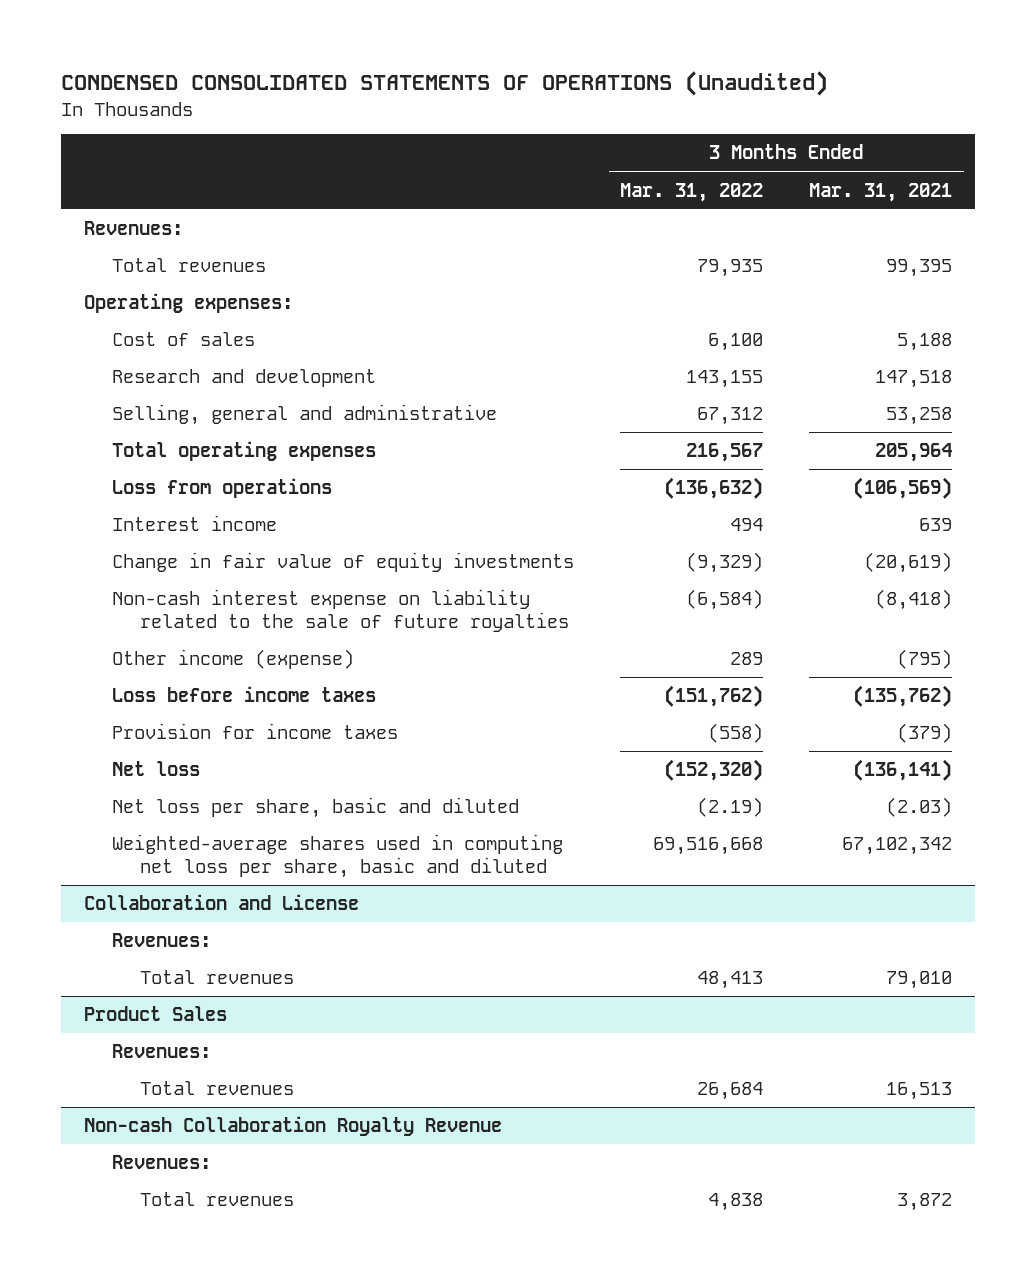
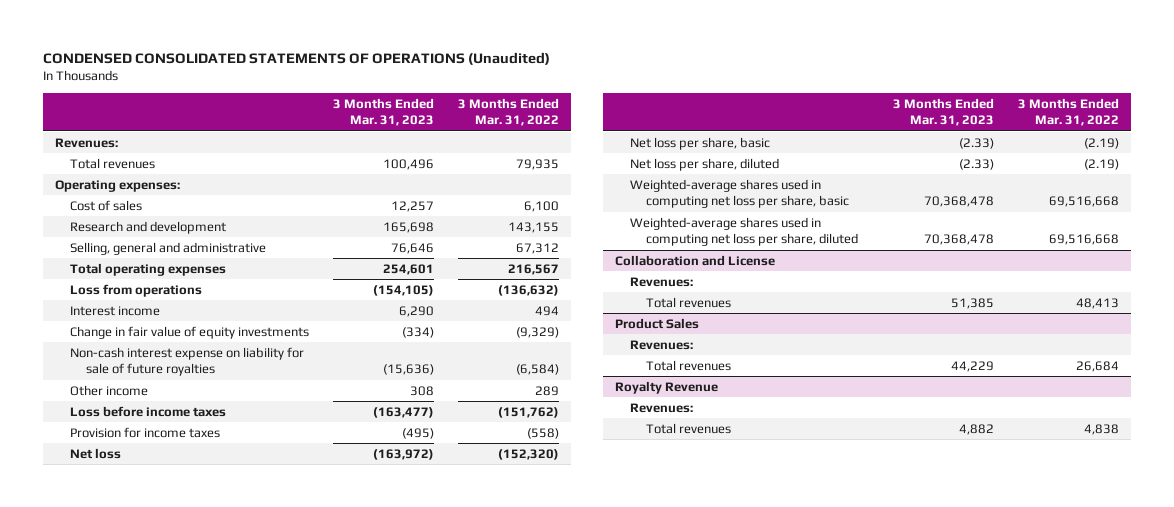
- | 3 Months Ended Mar. 31, 2022 | 3 Months Ended Mar. 31, 2021
+ | 3 Months Ended Mar. 31, 2023 | 3 Months Ended Mar. 31, 2022
- Non-cash interest expense on liability related to the sale of future royalties | (6,584) | (8,418)
- Other income (expense) | 289 | (795)
+ Non-cash interest expense on liability for sale of future royalties | (15,636) | (6,584)
+ Other income | 308 | 289
- Net loss per share, basic and diluted | (2.19) | (2.03)
- Weighted-average shares used in computing net loss per share, basic and diluted | 69,516,668 | 67,102,342
+ Net loss per share, basic | (2.33) | (2.19)
+ Net loss per share, diluted | (2.33) | (2.19)
+ Weighted-average shares used in computing net loss per share, basic | 70,368,478 | 69,516,668
+ Weighted-average shares used in computing net loss per share, diluted | 70,368,478 | 69,516,668
- Non-cash Collaboration Royalty Revenue
+ Royalty Revenue

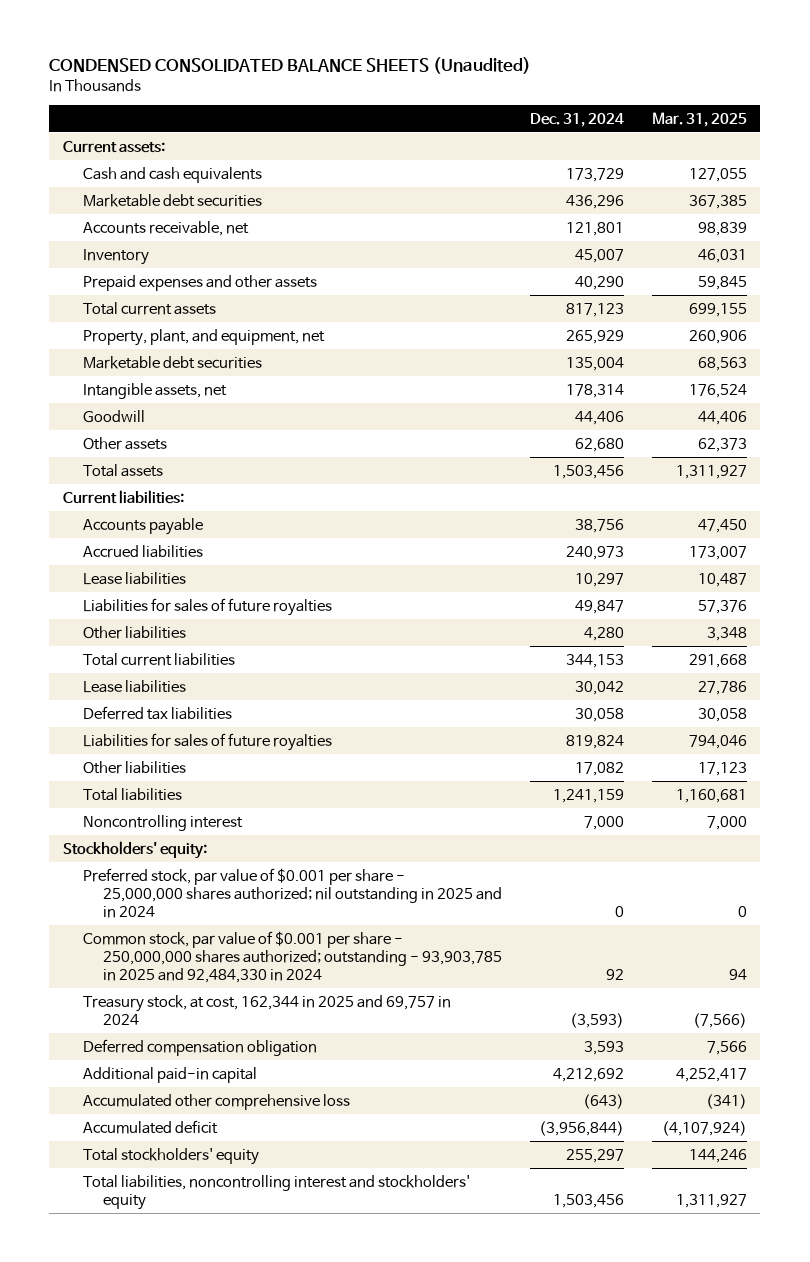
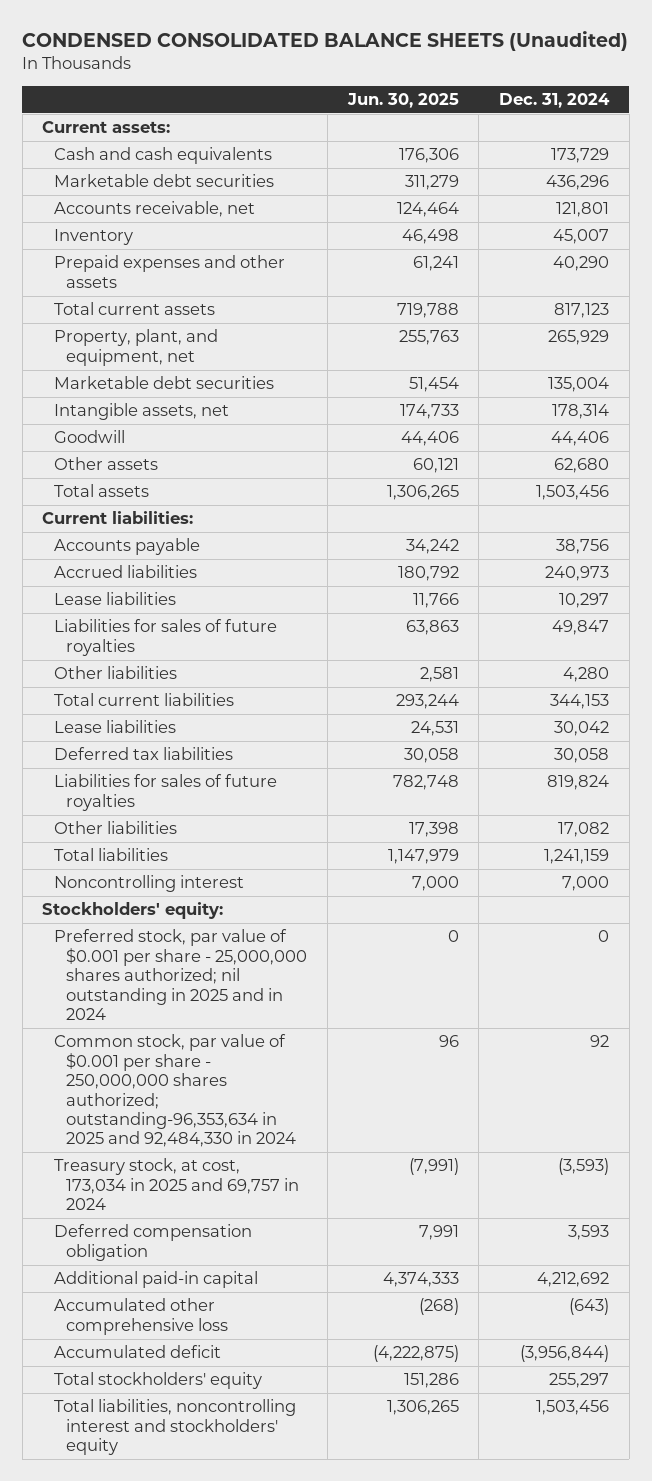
- | Dec. 31, 2024 | Mar. 31, 2025
+ | Jun. 30, 2025 | Dec. 31, 2024
- Common stock, par value of $0.001 per share - 250,000,000 shares authorized; outstanding - 93,903,785 in 2025 and 92,484,330 in 2024 | 92 | 94
- Treasury stock, at cost, 162,344 in 2025 and 69,757 in 2024 | (3,593) | (7,566)
+ Common stock, par value of $0.001 per share - 250,000,000 shares authorized; outstanding-96,353,634 in 2025 and 92,484,330 in 2024 | 96 | 92
+ Treasury stock, at cost, 173,034 in 2025 and 69,757 in 2024 | (7,991) | (3,593)

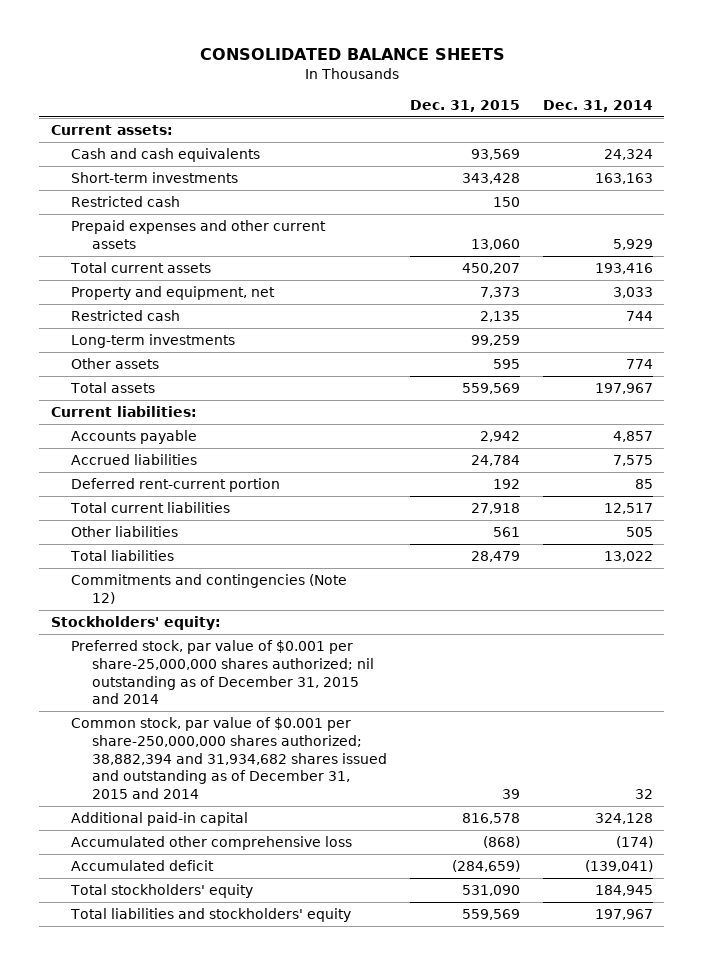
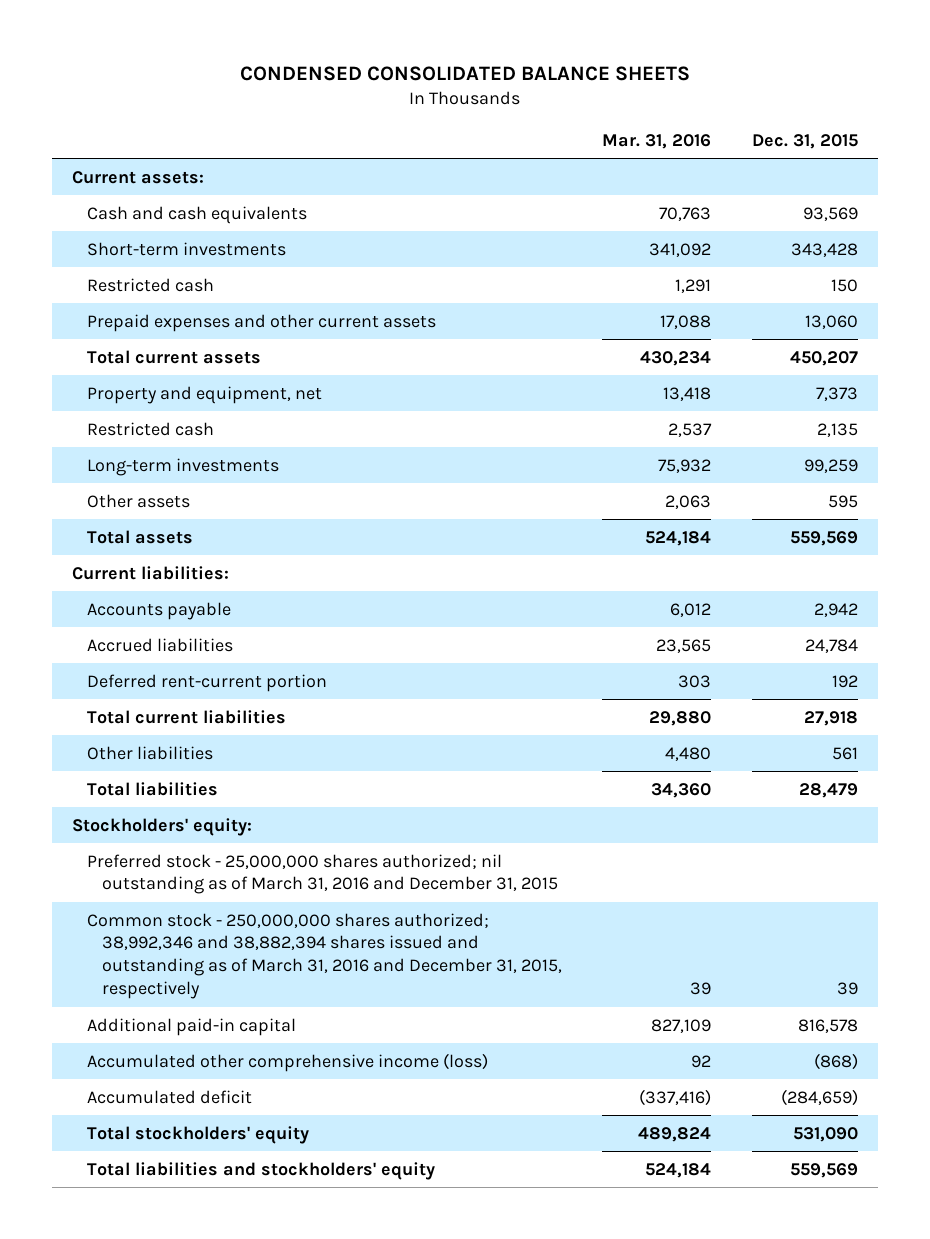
- CONSOLIDATED BALANCE SHEETS
+ CONDENSED CONSOLIDATED BALANCE SHEETS
- | Dec. 31, 2015 | Dec. 31, 2014
+ | Mar. 31, 2016 | Dec. 31, 2015
- Commitments and contingencies (Note 12)
- Preferred stock, par value of $0.001 per share-25,000,000 shares authorized; nil outstanding as of December 31, 2015 and 2014
- Common stock, par value of $0.001 per share-250,000,000 shares authorized; 38,882,394 and 31,934,682 shares issued and outstanding as of December 31, 2015 and 2014 | 39 | 32
+ Preferred stock - 25,000,000 shares authorized; nil outstanding as of March 31, 2016 and December 31, 2015
+ Common stock - 250,000,000 shares authorized; 38,992,346 and 38,882,394 shares issued and outstanding as of March 31, 2016 and December 31, 2015, respectively | 39 | 39
- Accumulated other comprehensive loss | (868) | (174)
+ Accumulated other comprehensive income (loss) | 92 | (868)

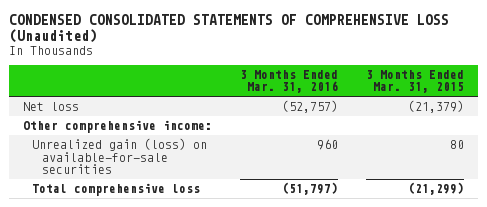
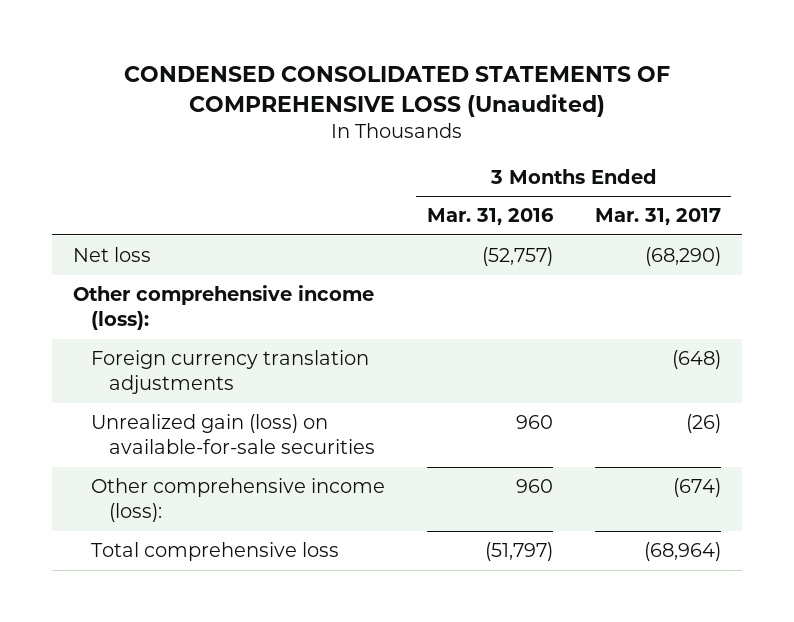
- | 3 Months Ended Mar. 31, 2016 | 3 Months Ended Mar. 31, 2015
+ | 3 Months Ended Mar. 31, 2016 | 3 Months Ended Mar. 31, 2017
- Other comprehensive income:
+ Other comprehensive income (loss):
+ Foreign currency translation adjustments | | (648)
+ Other comprehensive income (loss): | 960 | (674)

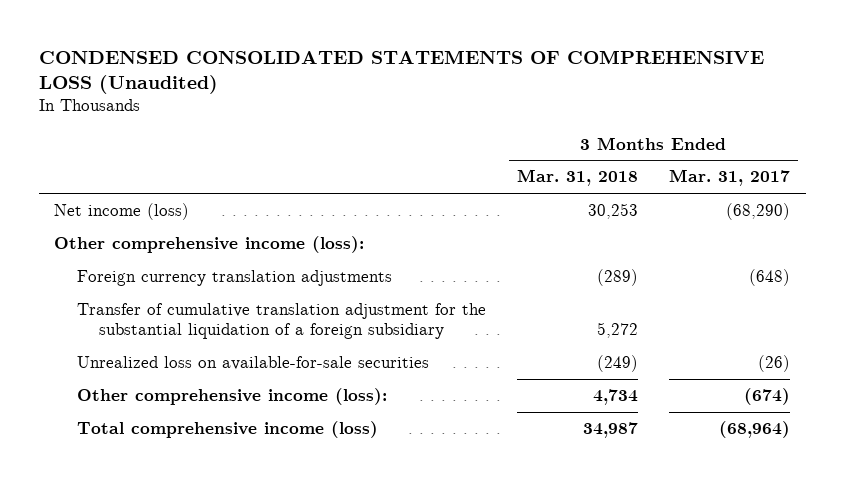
- | 3 Months Ended Mar. 31, 2016 | 3 Months Ended Mar. 31, 2017
+ | 3 Months Ended Mar. 31, 2018 | 3 Months Ended Mar. 31, 2017
- Net loss | (52,757) | (68,290)
+ Net income (loss) | 30,253 | (68,290)
- Unrealized gain (loss) on available-for-sale securities | 960 | (26)
+ Transfer of cumulative translation adjustment for the substantial liquidation of a foreign subsidiary | 5,272 |
+ Unrealized loss on available-for-sale securities | (249) | (26)
- Total comprehensive loss | (51,797) | (68,964)
+ Total comprehensive income (loss) | 34,987 | (68,964)

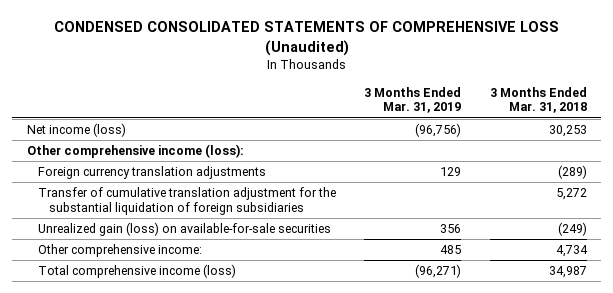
- | 3 Months Ended Mar. 31, 2018 | 3 Months Ended Mar. 31, 2017
+ | 3 Months Ended Mar. 31, 2019 | 3 Months Ended Mar. 31, 2018
- Transfer of cumulative translation adjustment for the substantial liquidation of a foreign subsidiary | 5,272 |
- Unrealized loss on available-for-sale securities | (249) | (26)
- Other comprehensive income (loss): | 4,734 | (674)
+ Transfer of cumulative translation adjustment for the substantial liquidation of foreign subsidiaries | | 5,272
+ Unrealized gain (loss) on available-for-sale securities | 356 | (249)
+ Other comprehensive income: | 485 | 4,734

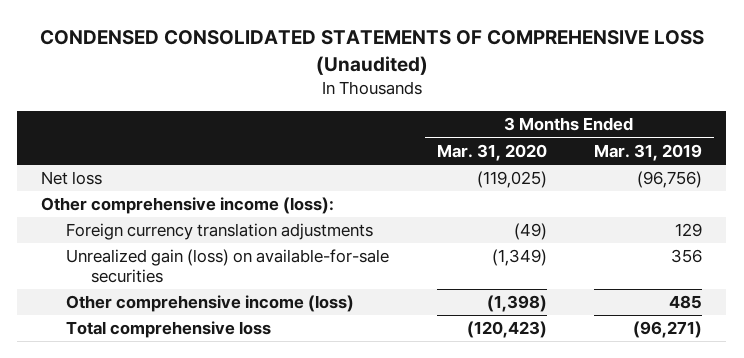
- | 3 Months Ended Mar. 31, 2019 | 3 Months Ended Mar. 31, 2018
+ | 3 Months Ended Mar. 31, 2020 | 3 Months Ended Mar. 31, 2019
- Net income (loss) | (96,756) | 30,253
+ Net loss | (119,025) | (96,756)
- Transfer of cumulative translation adjustment for the substantial liquidation of foreign subsidiaries | | 5,272
- Other comprehensive income: | 485 | 4,734
- Total comprehensive income (loss) | (96,271) | 34,987
+ Other comprehensive income (loss) | (1,398) | 485
+ Total comprehensive loss | (120,423) | (96,271)

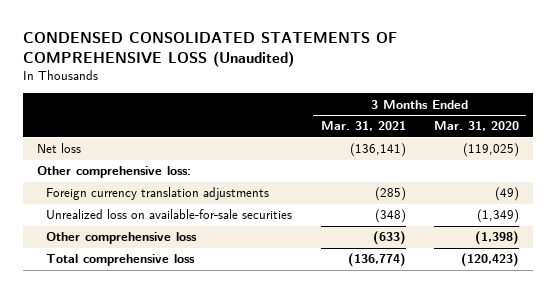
- | 3 Months Ended Mar. 31, 2020 | 3 Months Ended Mar. 31, 2019
+ | 3 Months Ended Mar. 31, 2021 | 3 Months Ended Mar. 31, 2020
- Other comprehensive income (loss):
+ Other comprehensive loss:
- Unrealized gain (loss) on available-for-sale securities | (1,349) | 356
- Other comprehensive income (loss) | (1,398) | 485
+ Unrealized loss on available-for-sale securities | (348) | (1,349)
+ Other comprehensive loss | (633) | (1,398)

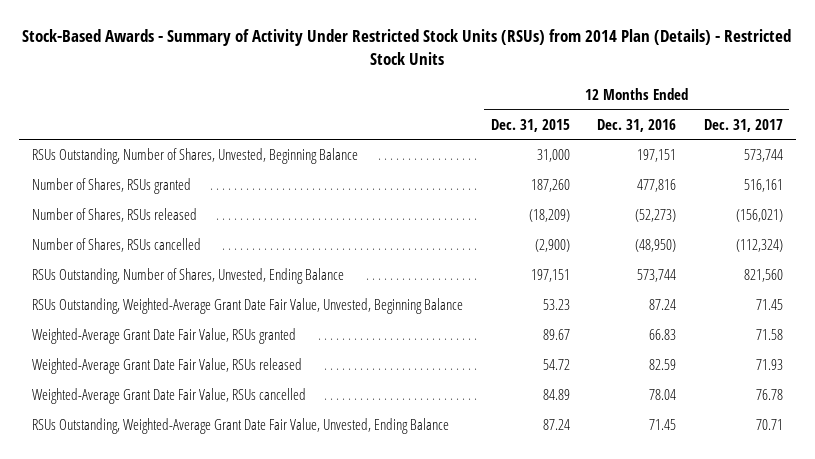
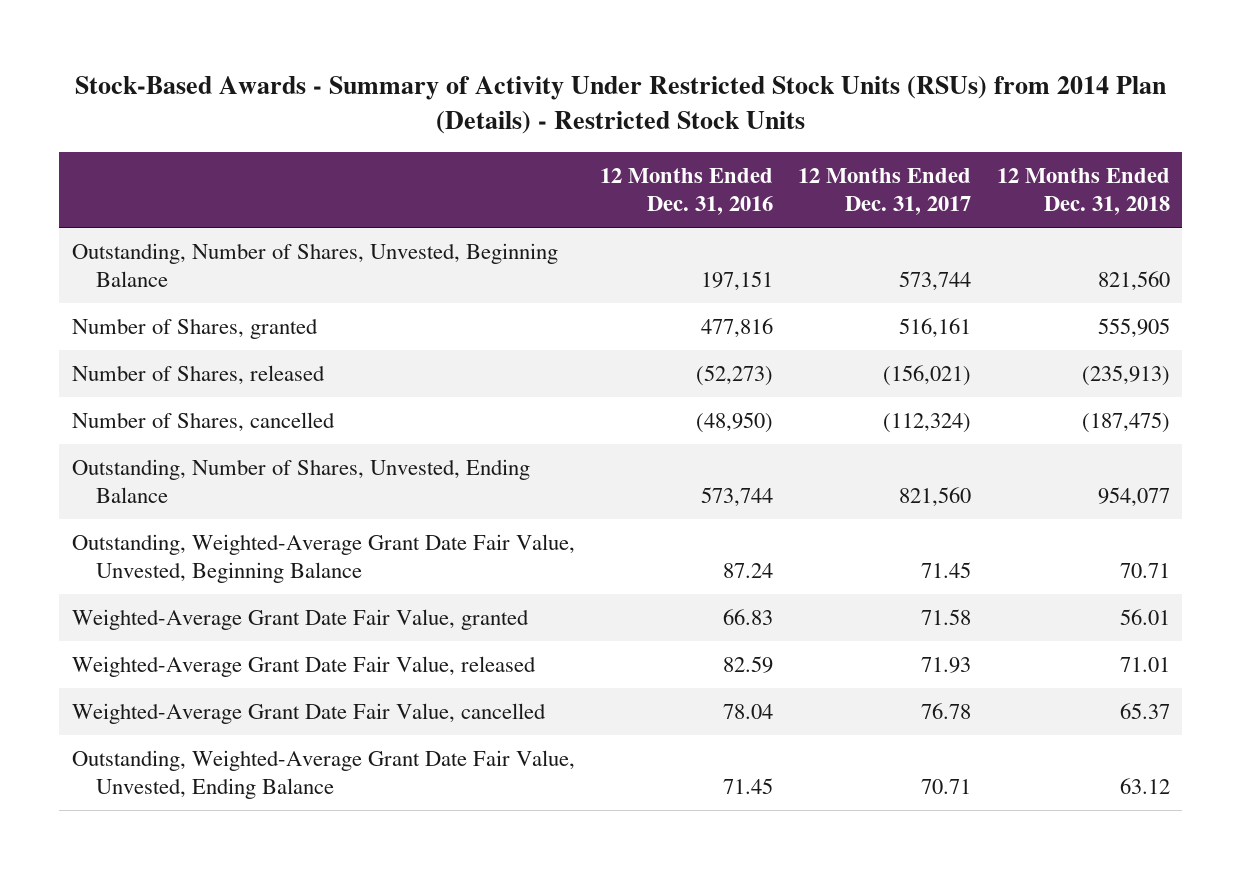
- | 12 Months Ended Dec. 31, 2015 | 12 Months Ended Dec. 31, 2016 | 12 Months Ended Dec. 31, 2017
+ | 12 Months Ended Dec. 31, 2016 | 12 Months Ended Dec. 31, 2017 | 12 Months Ended Dec. 31, 2018
- RSUs Outstanding, Number of Shares, Unvested, Beginning Balance | 31,000 | 197,151 | 573,744
- Number of Shares, RSUs granted | 187,260 | 477,816 | 516,161
- Number of Shares, RSUs released | (18,209) | (52,273) | (156,021)
- Number of Shares, RSUs cancelled | (2,900) | (48,950) | (112,324)
- RSUs Outstanding, Number of Shares, Unvested, Ending Balance | 197,151 | 573,744 | 821,560
- RSUs Outstanding, Weighted-Average Grant Date Fair Value, Unvested, Beginning Balance | 53.23 | 87.24 | 71.45
- Weighted-Average Grant Date Fair Value, RSUs granted | 89.67 | 66.83 | 71.58
- Weighted-Average Grant Date Fair Value, RSUs released | 54.72 | 82.59 | 71.93
- Weighted-Average Grant Date Fair Value, RSUs cancelled | 84.89 | 78.04 | 76.78
- RSUs Outstanding, Weighted-Average Grant Date Fair Value, Unvested, Ending Balance | 87.24 | 71.45 | 70.71
+ Outstanding, Number of Shares, Unvested, Beginning Balance | 197,151 | 573,744 | 821,560
+ Number of Shares, granted | 477,816 | 516,161 | 555,905
+ Number of Shares, released | (52,273) | (156,021) | (235,913)
+ Number of Shares, cancelled | (48,950) | (112,324) | (187,475)
+ Outstanding, Number of Shares, Unvested, Ending Balance | 573,744 | 821,560 | 954,077
+ Outstanding, Weighted-Average Grant Date Fair Value, Unvested, Beginning Balance | 87.24 | 71.45 | 70.71
+ Weighted-Average Grant Date Fair Value, granted | 66.83 | 71.58 | 56.01
+ Weighted-Average Grant Date Fair Value, released | 82.59 | 71.93 | 71.01
+ Weighted-Average Grant Date Fair Value, cancelled | 78.04 | 76.78 | 65.37
+ Outstanding, Weighted-Average Grant Date Fair Value, Unvested, Ending Balance | 71.45 | 70.71 | 63.12

